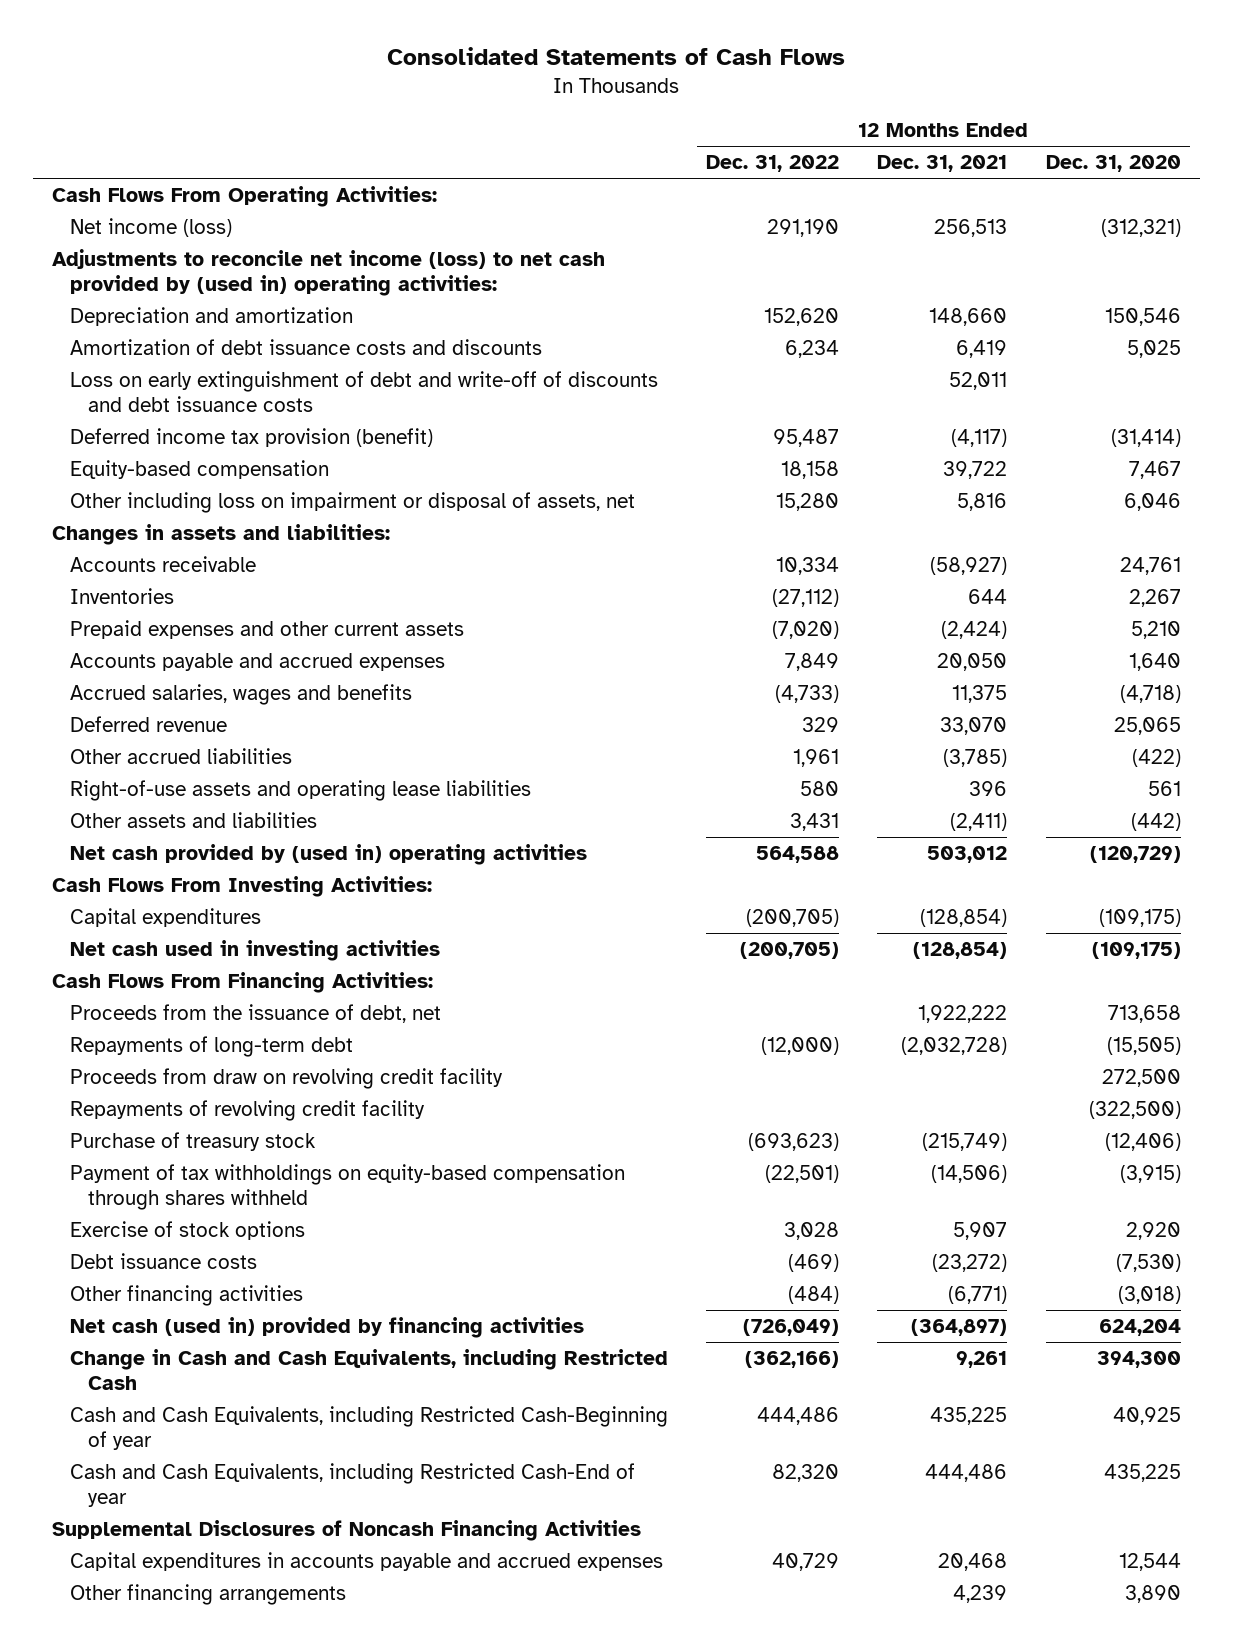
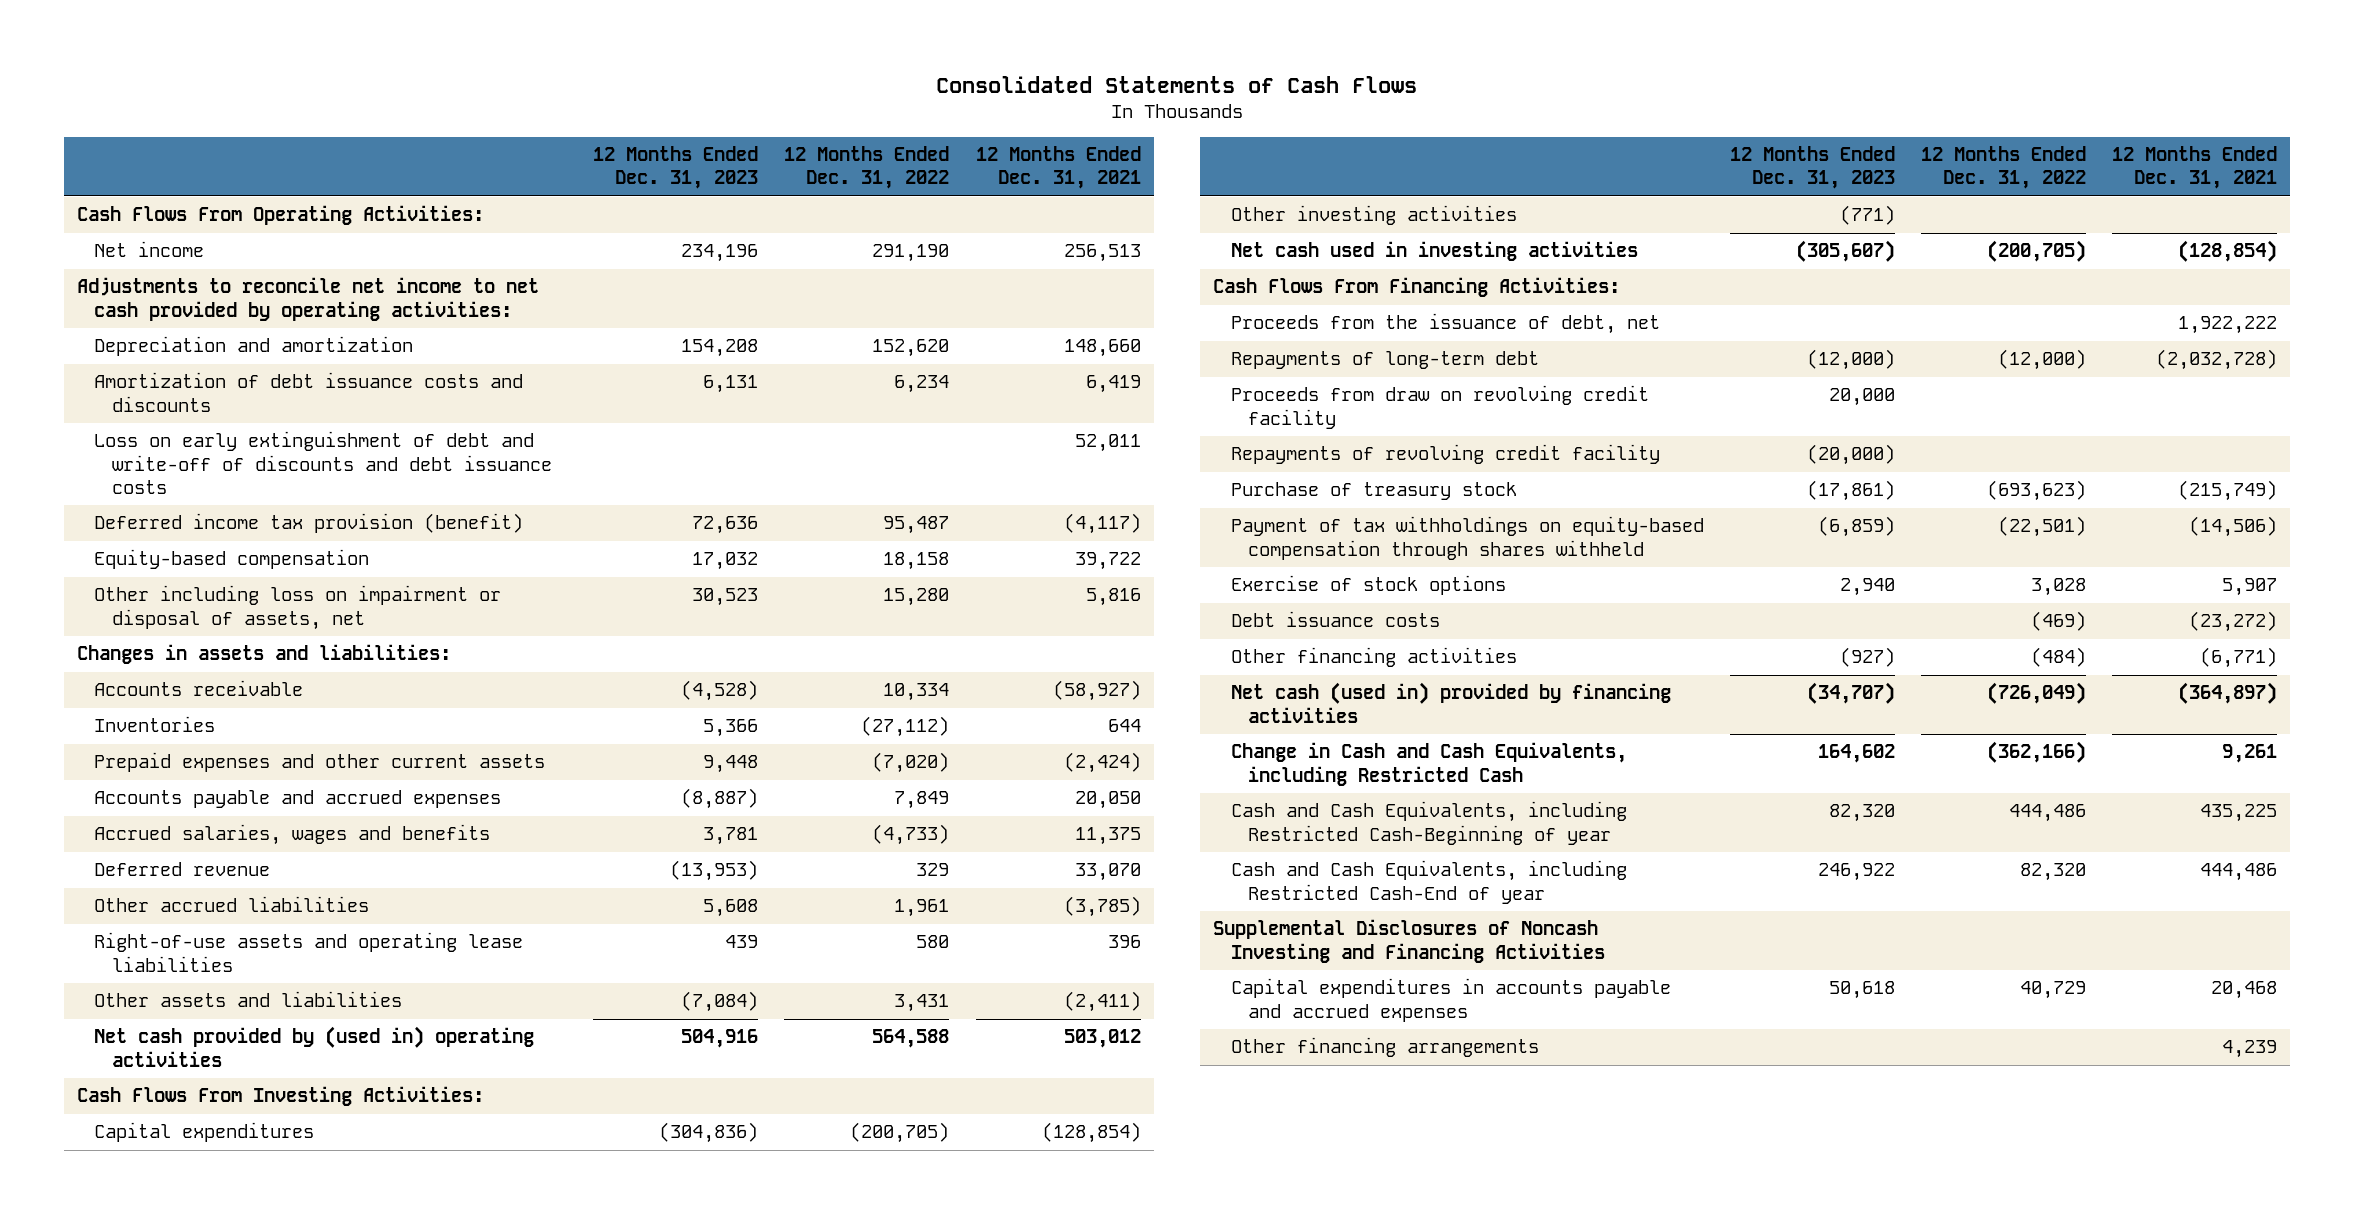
- | 12 Months Ended Dec. 31, 2022 | 12 Months Ended Dec. 31, 2021 | 12 Months Ended Dec. 31, 2020
+ | 12 Months Ended Dec. 31, 2023 | 12 Months Ended Dec. 31, 2022 | 12 Months Ended Dec. 31, 2021
- Net income (loss) | 291,190 | 256,513 | (312,321)
- Adjustments to reconcile net income (loss) to net cash provided by (used in) operating activities:
+ Net income | 234,196 | 291,190 | 256,513
+ Adjustments to reconcile net income to net cash provided by operating activities:
+ Other investing activities | (771) | |
- Supplemental Disclosures of Noncash Financing Activities
+ Supplemental Disclosures of Noncash Investing and Financing Activities

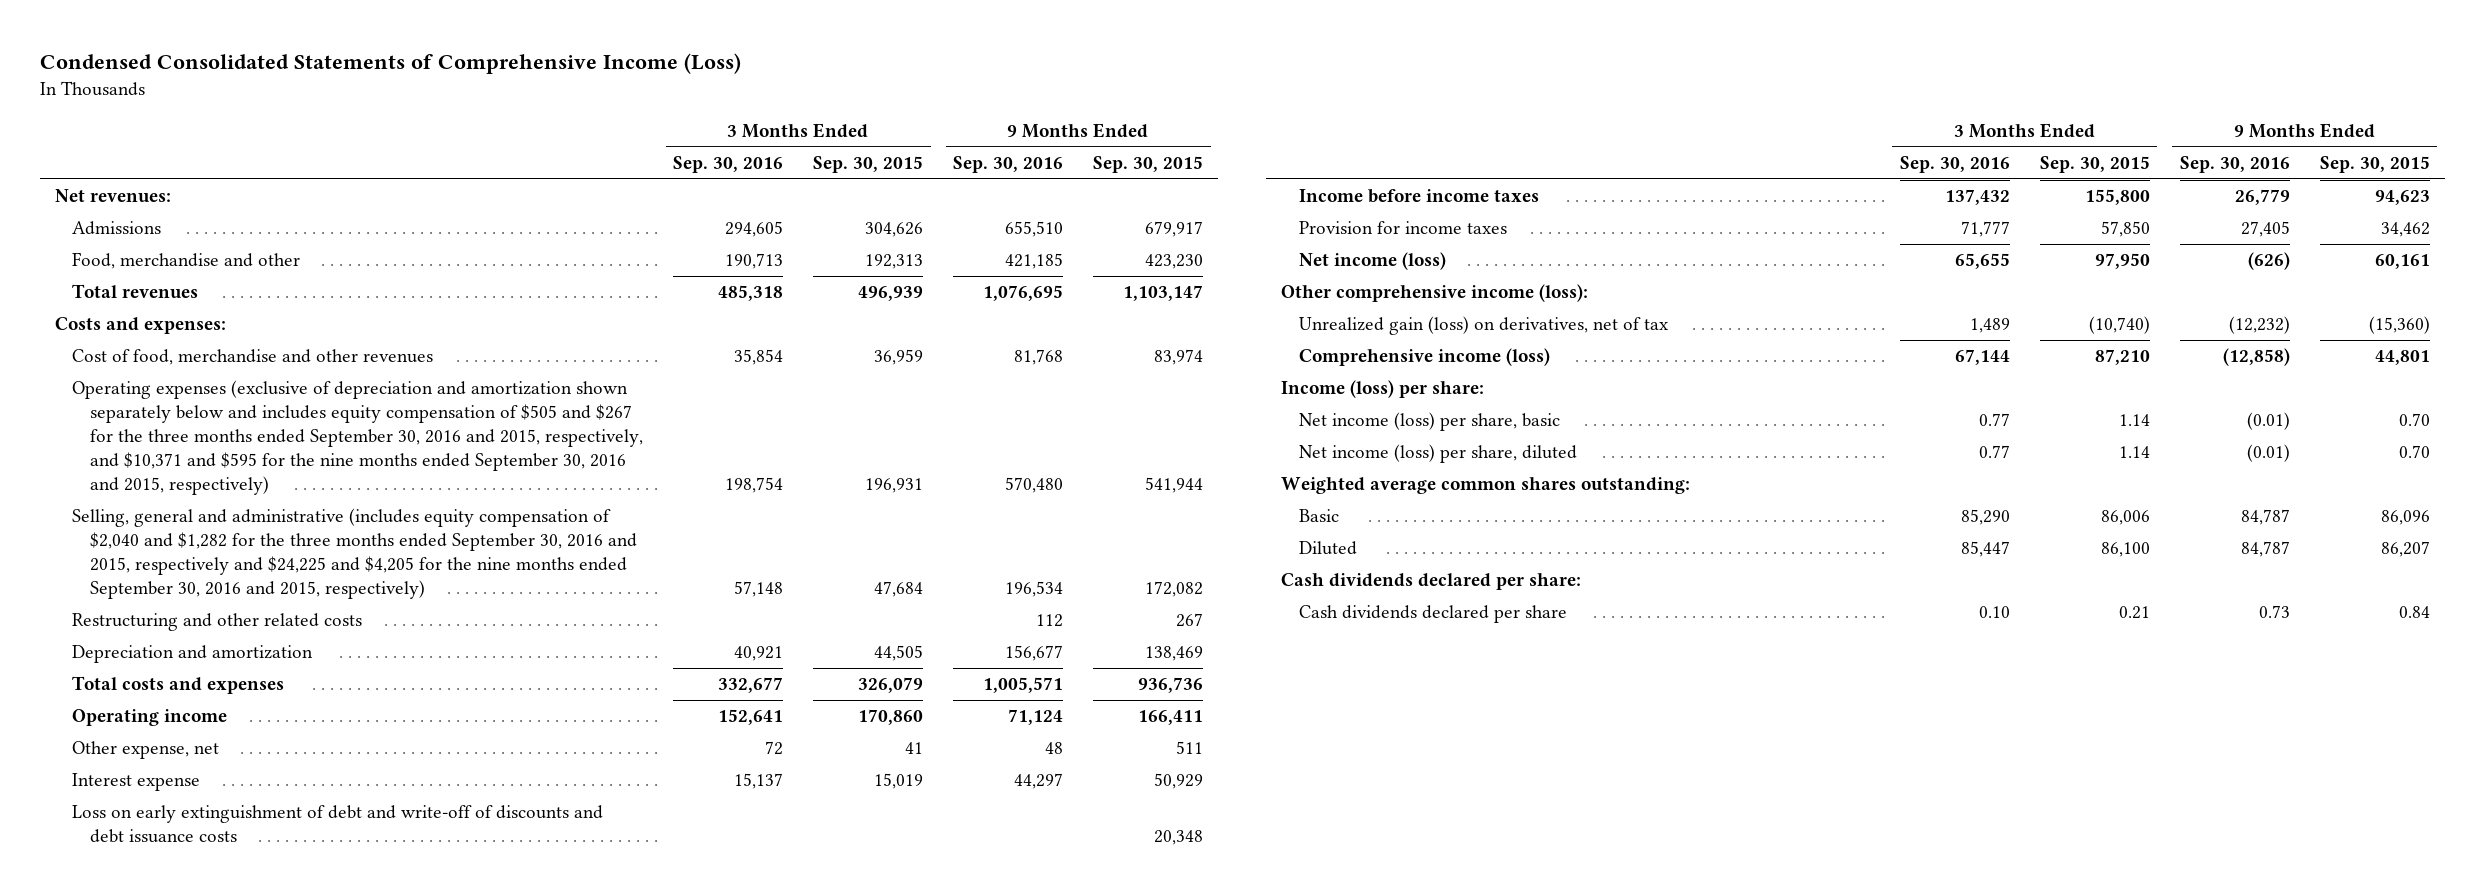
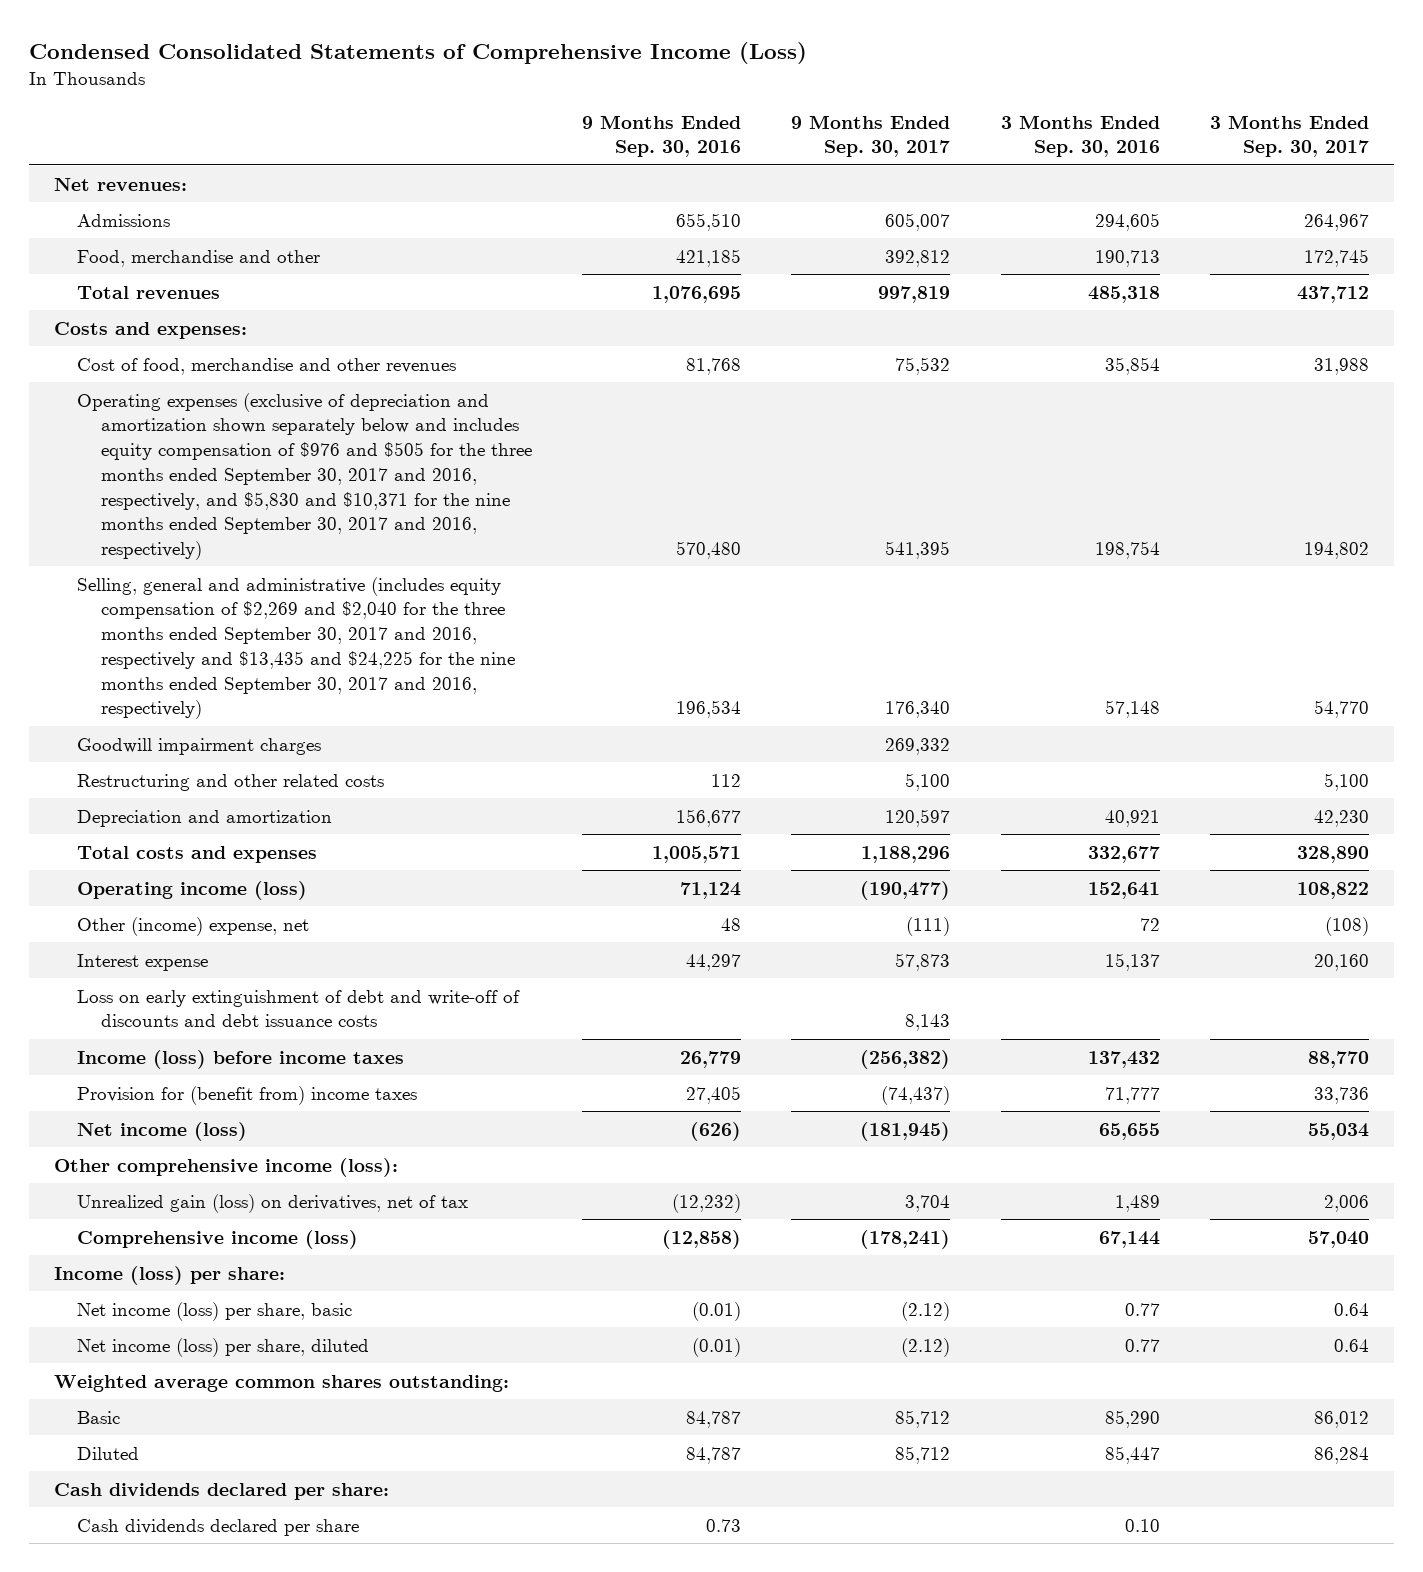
- | 3 Months Ended Sep. 30, 2016 | 3 Months Ended Sep. 30, 2015 | 9 Months Ended Sep. 30, 2016 | 9 Months Ended Sep. 30, 2015
+ | 9 Months Ended Sep. 30, 2016 | 9 Months Ended Sep. 30, 2017 | 3 Months Ended Sep. 30, 2016 | 3 Months Ended Sep. 30, 2017
- Operating expenses (exclusive of depreciation and amortization shown separately below and includes equity compensation of $505 and $267 for the three months ended September 30, 2016 and 2015, respectively, and $10,371 and $595 for the nine months ended September 30, 2016 and 2015, respectively) | 198,754 | 196,931 | 570,480 | 541,944
- Selling, general and administrative (includes equity compensation of $2,040 and $1,282 for the three months ended September 30, 2016 and 2015, respectively and $24,225 and $4,205 for the nine months ended September 30, 2016 and 2015, respectively) | 57,148 | 47,684 | 196,534 | 172,082
+ Operating expenses (exclusive of depreciation and amortization shown separately below and includes equity compensation of $976 and $505 for the three months ended September 30, 2017 and 2016, respectively, and $5,830 and $10,371 for the nine months ended September 30, 2017 and 2016, respectively) | 570,480 | 541,395 | 198,754 | 194,802
+ Selling, general and administrative (includes equity compensation of $2,269 and $2,040 for the three months ended September 30, 2017 and 2016, respectively and $13,435 and $24,225 for the nine months ended September 30, 2017 and 2016, respectively) | 196,534 | 176,340 | 57,148 | 54,770
+ Goodwill impairment charges | | 269,332 | |
- Operating income | 152,641 | 170,860 | 71,124 | 166,411
- Other expense, net | 72 | 41 | 48 | 511
+ Operating income (loss) | 71,124 | (190,477) | 152,641 | 108,822
+ Other (income) expense, net | 48 | (111) | 72 | (108)
- Income before income taxes | 137,432 | 155,800 | 26,779 | 94,623
- Provision for income taxes | 71,777 | 57,850 | 27,405 | 34,462
+ Income (loss) before income taxes | 26,779 | (256,382) | 137,432 | 88,770
+ Provision for (benefit from) income taxes | 27,405 | (74,437) | 71,777 | 33,736

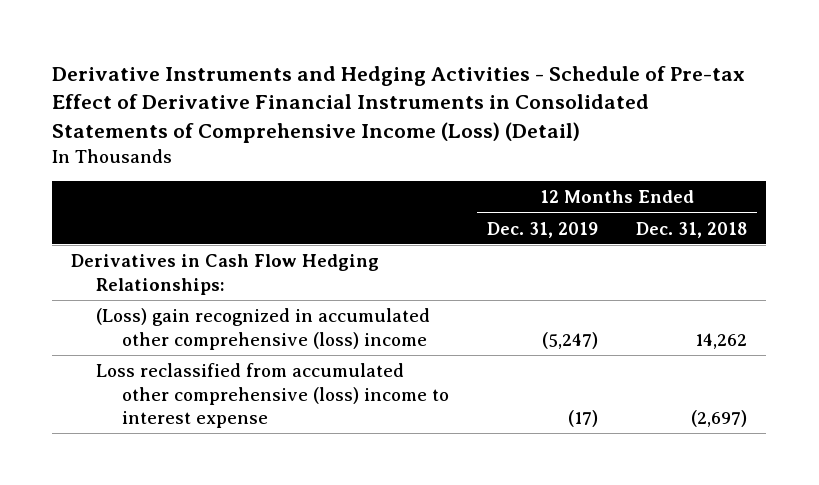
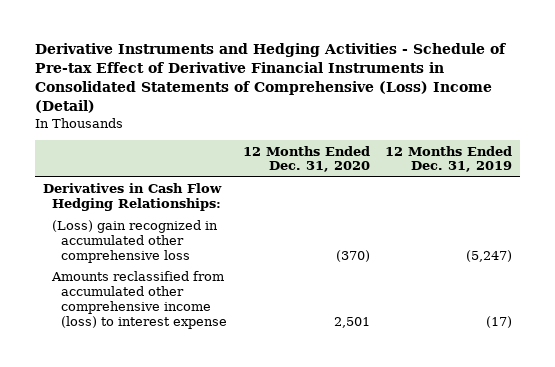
- Derivative Instruments and Hedging Activities - Schedule of Pre-tax Effect of Derivative Financial Instruments in Consolidated Statements of Comprehensive Income (Loss) (Detail)
+ Derivative Instruments and Hedging Activities - Schedule of Pre-tax Effect of Derivative Financial Instruments in Consolidated Statements of Comprehensive (Loss) Income (Detail)
- | 12 Months Ended Dec. 31, 2019 | 12 Months Ended Dec. 31, 2018
+ | 12 Months Ended Dec. 31, 2020 | 12 Months Ended Dec. 31, 2019
- (Loss) gain recognized in accumulated other comprehensive (loss) income | (5,247) | 14,262
- Loss reclassified from accumulated other comprehensive (loss) income to interest expense | (17) | (2,697)
+ (Loss) gain recognized in accumulated other comprehensive loss | (370) | (5,247)
+ Amounts reclassified from accumulated other comprehensive income (loss) to interest expense | 2,501 | (17)

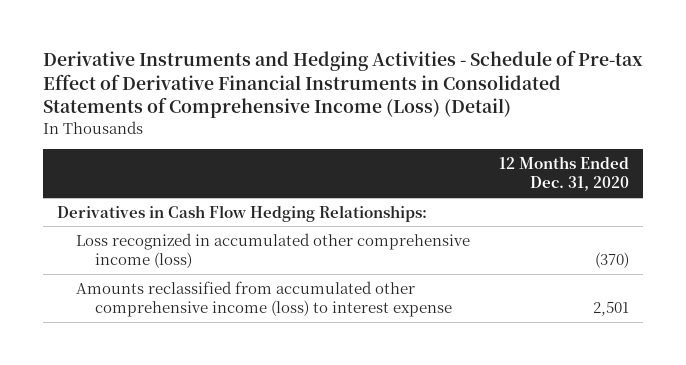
- Derivative Instruments and Hedging Activities - Schedule of Pre-tax Effect of Derivative Financial Instruments in Consolidated Statements of Comprehensive (Loss) Income (Detail)
+ Derivative Instruments and Hedging Activities - Schedule of Pre-tax Effect of Derivative Financial Instruments in Consolidated Statements of Comprehensive Income (Loss) (Detail)
- | 12 Months Ended Dec. 31, 2020 | 12 Months Ended Dec. 31, 2019
+ | 12 Months Ended Dec. 31, 2020
- (Loss) gain recognized in accumulated other comprehensive loss | (370) | (5,247)
+ Loss recognized in accumulated other comprehensive income (loss) | (370)

